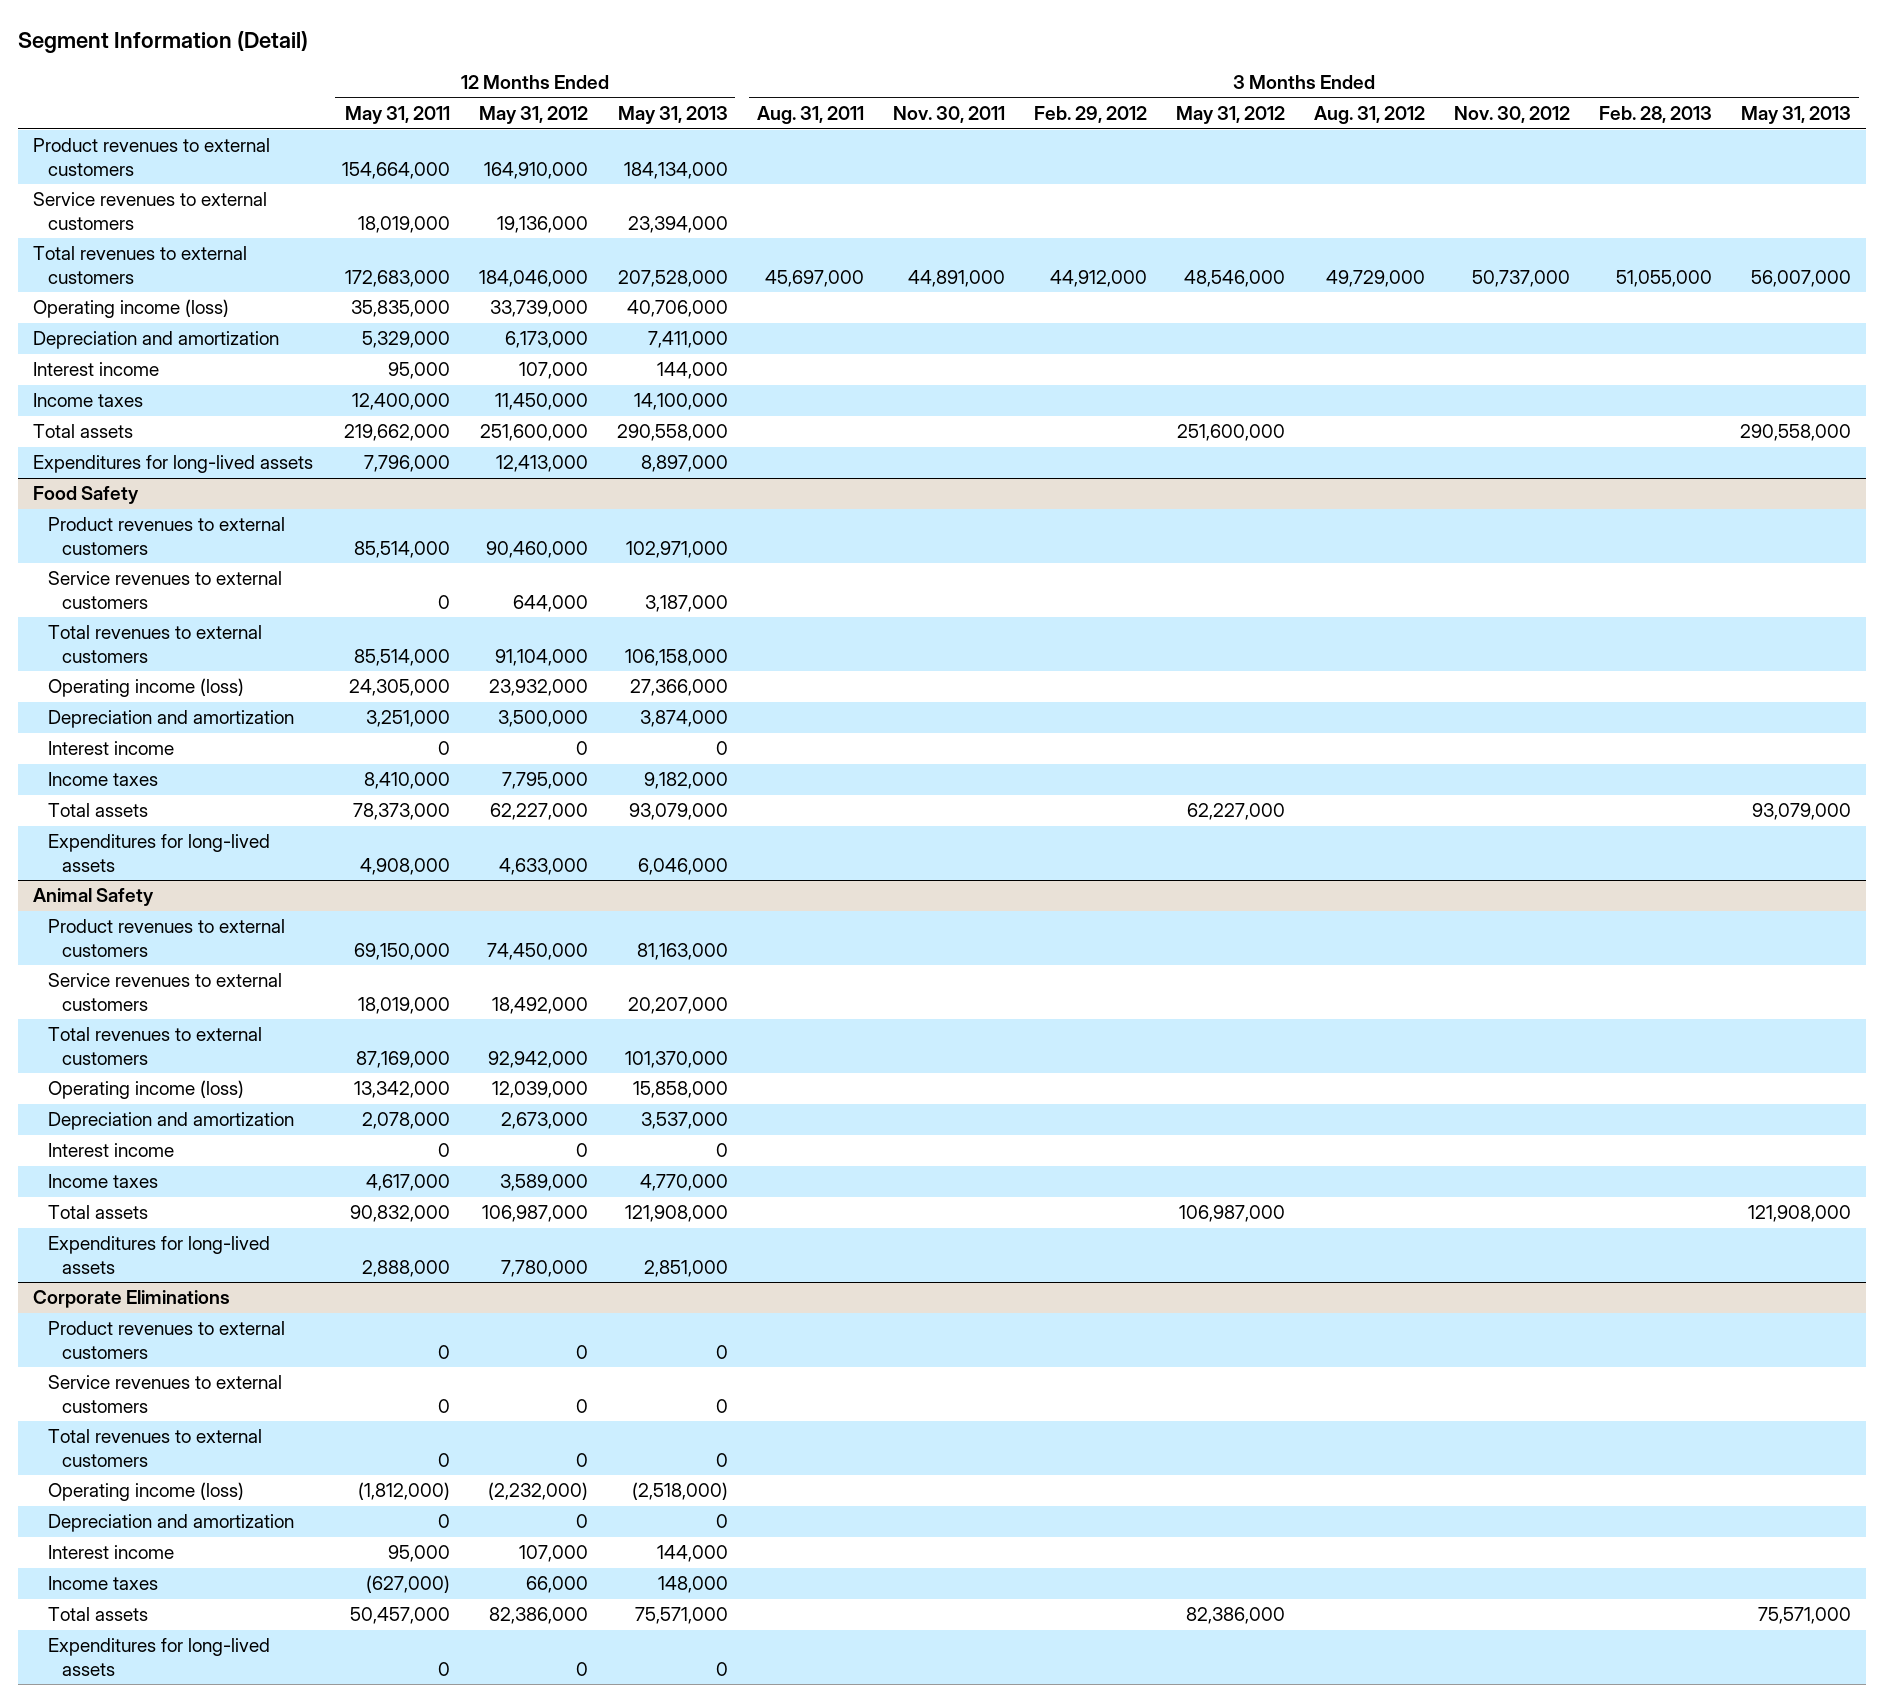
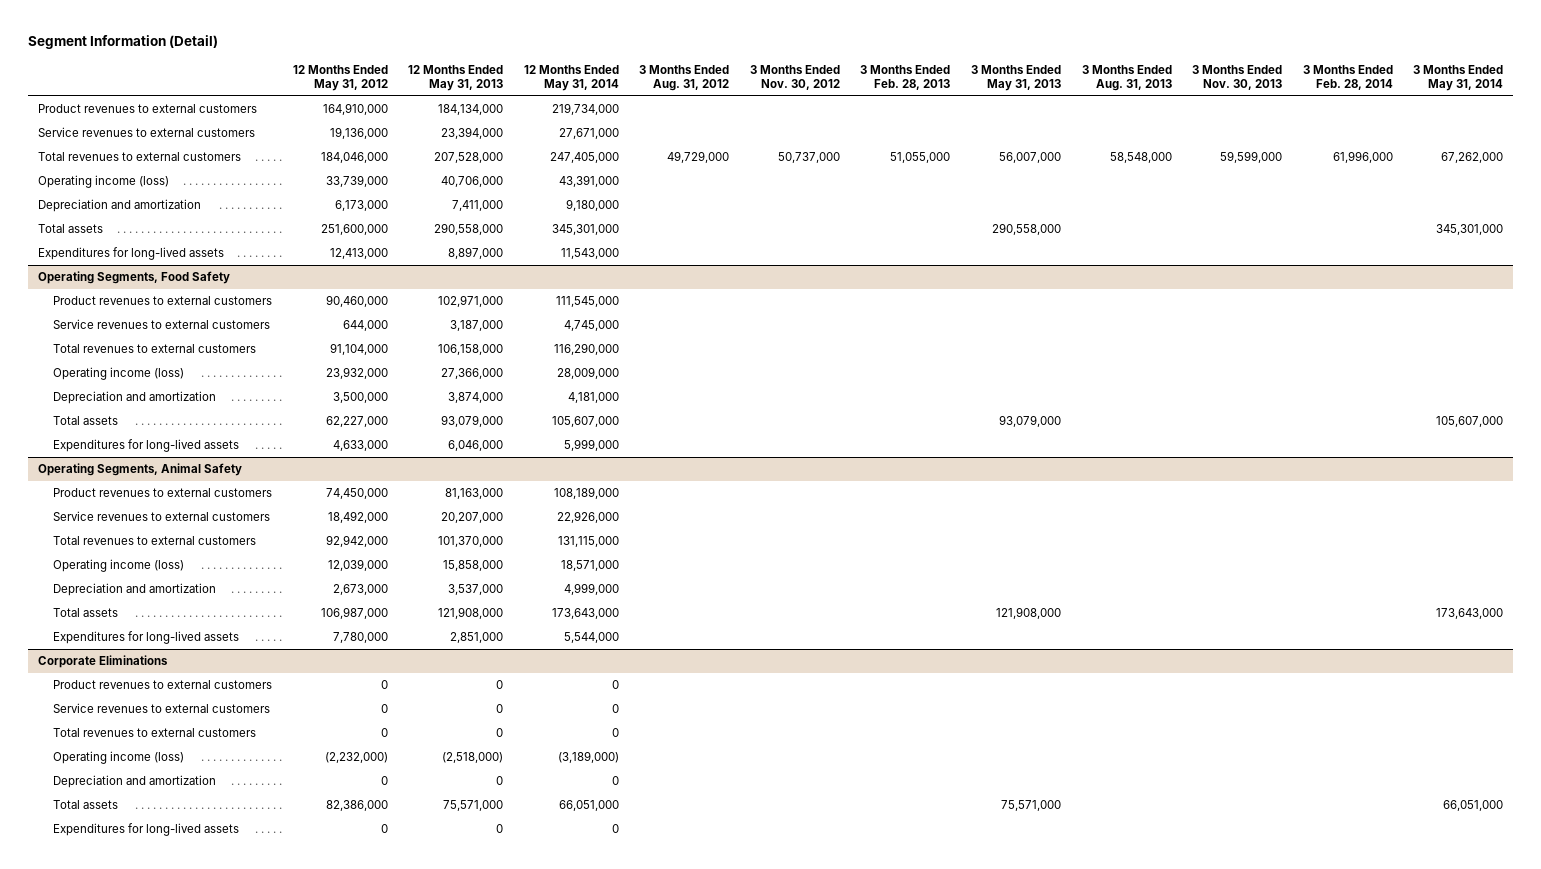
- | 12 Months Ended May 31, 2011 | 12 Months Ended May 31, 2012 | 12 Months Ended May 31, 2013 | 3 Months Ended Aug. 31, 2011 | 3 Months Ended Nov. 30, 2011 | 3 Months Ended Feb. 29, 2012 | 3 Months Ended May 31, 2012 | 3 Months Ended Aug. 31, 2012 | 3 Months Ended Nov. 30, 2012 | 3 Months Ended Feb. 28, 2013 | 3 Months Ended May 31, 2013
+ | 12 Months Ended May 31, 2012 | 12 Months Ended May 31, 2013 | 12 Months Ended May 31, 2014 | 3 Months Ended Aug. 31, 2012 | 3 Months Ended Nov. 30, 2012 | 3 Months Ended Feb. 28, 2013 | 3 Months Ended May 31, 2013 | 3 Months Ended Aug. 31, 2013 | 3 Months Ended Nov. 30, 2013 | 3 Months Ended Feb. 28, 2014 | 3 Months Ended May 31, 2014
- Interest income | 95,000 | 107,000 | 144,000 | | | | | | | |
- Income taxes | 12,400,000 | 11,450,000 | 14,100,000 | | | | | | | |
- Food Safety
+ Operating Segments, Food Safety
- Interest income | 0 | 0 | 0 | | | | | | | |
- Income taxes | 8,410,000 | 7,795,000 | 9,182,000 | | | | | | | |
- Animal Safety
+ Operating Segments, Animal Safety
- Interest income | 0 | 0 | 0 | | | | | | | |
- Income taxes | 4,617,000 | 3,589,000 | 4,770,000 | | | | | | | |
@ Corporate Eliminations
- Interest income | 95,000 | 107,000 | 144,000 | | | | | | | |
- Income taxes | (627,000) | 66,000 | 148,000 | | | | | | | |

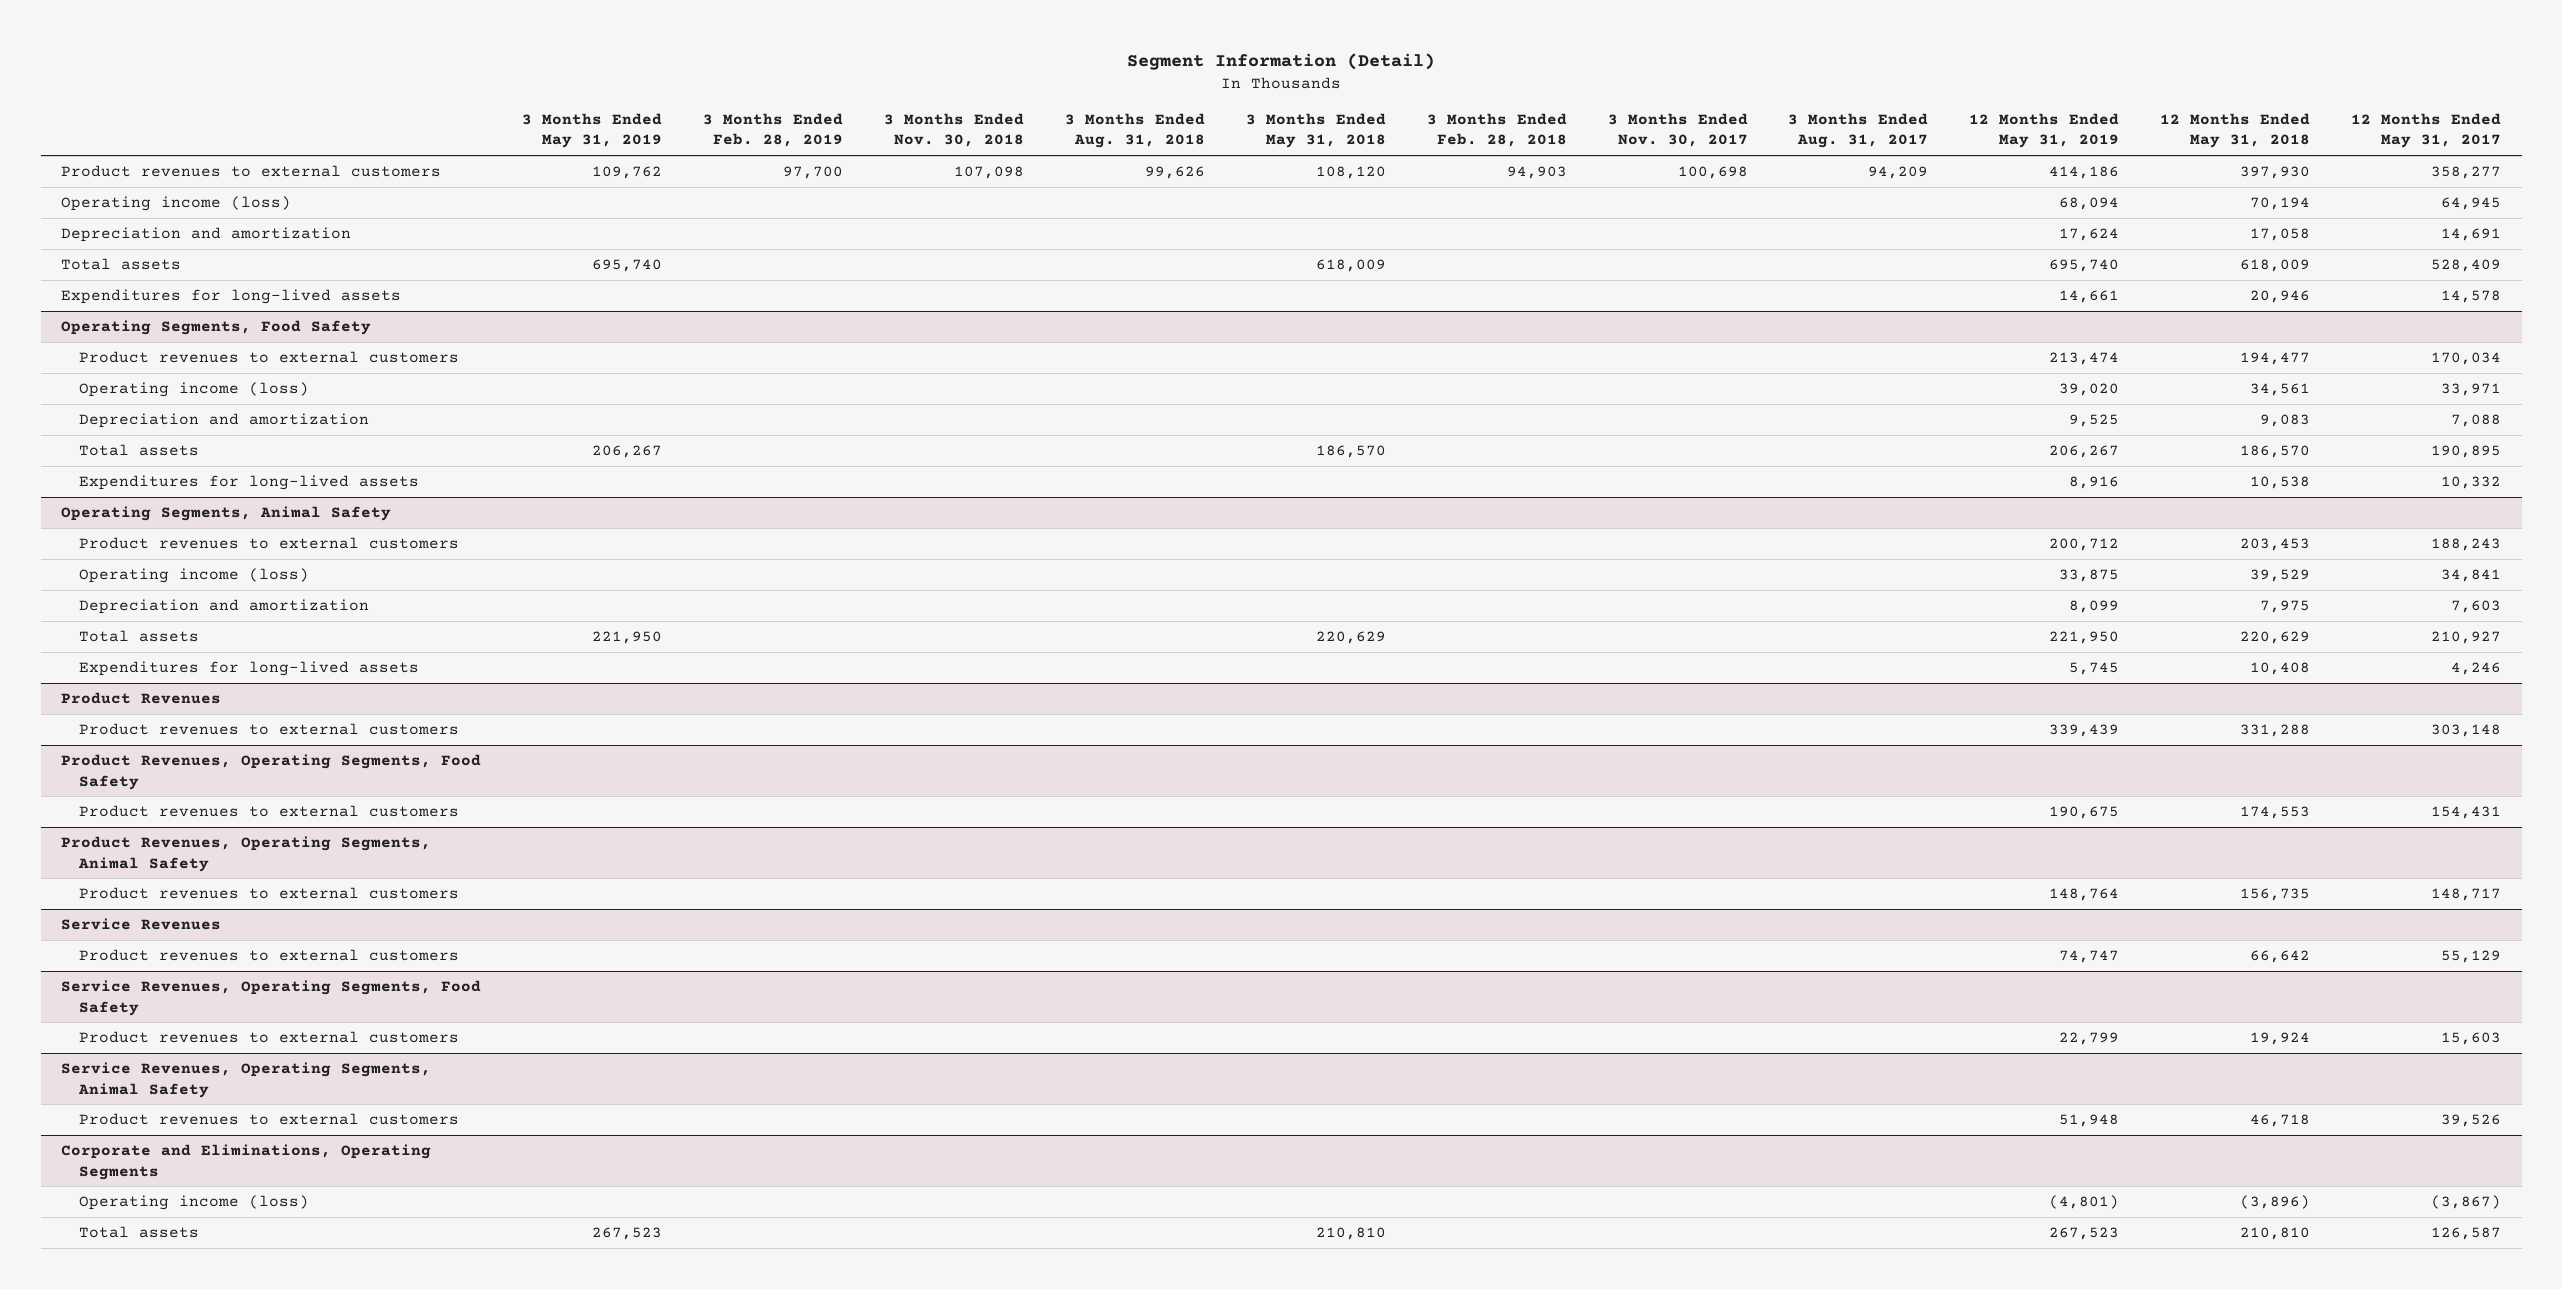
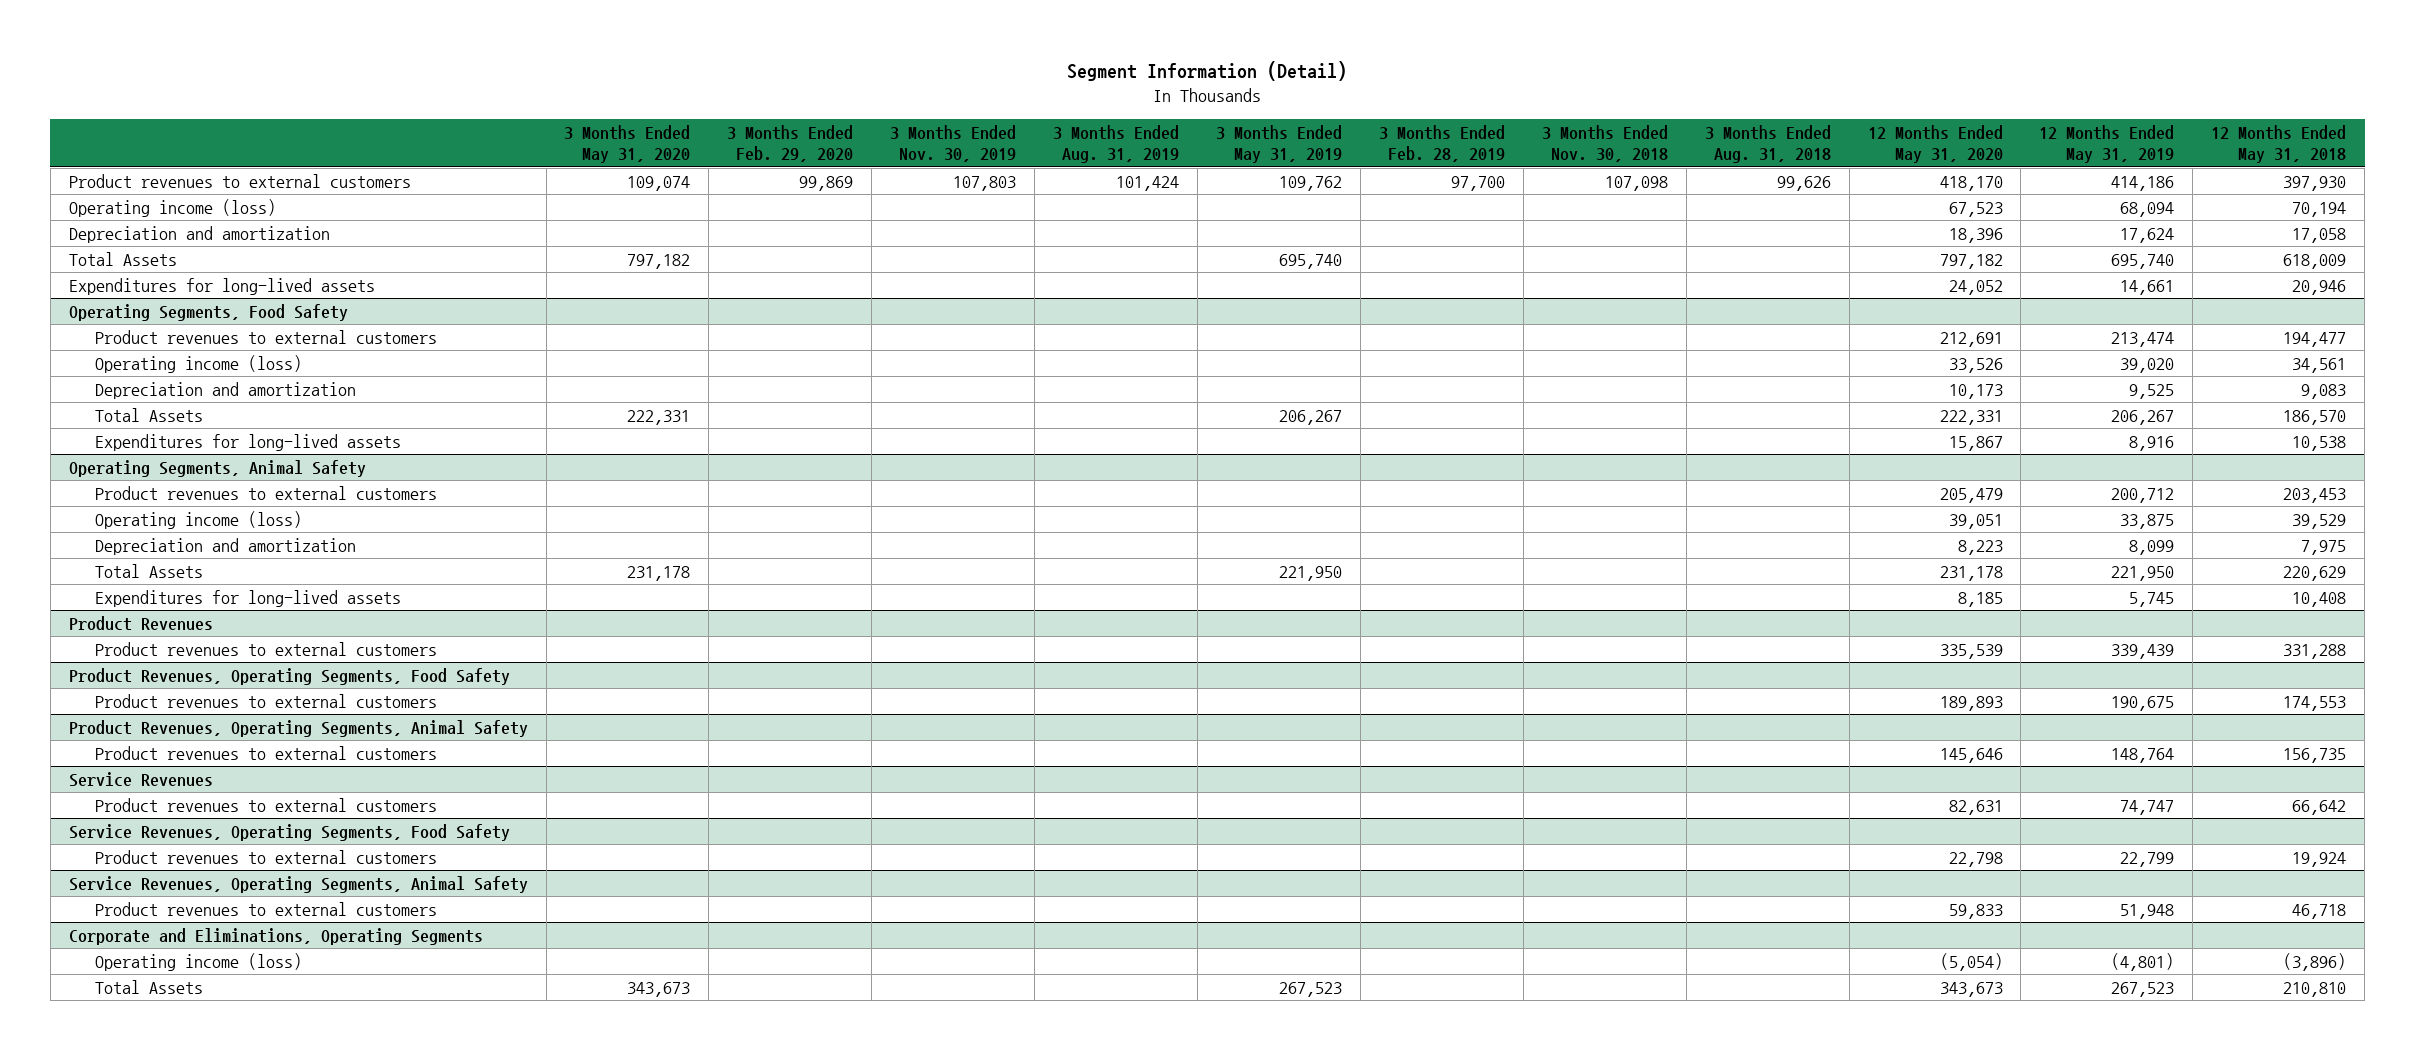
- | 3 Months Ended May 31, 2019 | 3 Months Ended Feb. 28, 2019 | 3 Months Ended Nov. 30, 2018 | 3 Months Ended Aug. 31, 2018 | 3 Months Ended May 31, 2018 | 3 Months Ended Feb. 28, 2018 | 3 Months Ended Nov. 30, 2017 | 3 Months Ended Aug. 31, 2017 | 12 Months Ended May 31, 2019 | 12 Months Ended May 31, 2018 | 12 Months Ended May 31, 2017
+ | 3 Months Ended May 31, 2020 | 3 Months Ended Feb. 29, 2020 | 3 Months Ended Nov. 30, 2019 | 3 Months Ended Aug. 31, 2019 | 3 Months Ended May 31, 2019 | 3 Months Ended Feb. 28, 2019 | 3 Months Ended Nov. 30, 2018 | 3 Months Ended Aug. 31, 2018 | 12 Months Ended May 31, 2020 | 12 Months Ended May 31, 2019 | 12 Months Ended May 31, 2018
- Total assets | 695,740 | | | | 618,009 | | | | 695,740 | 618,009 | 528,409
+ Total Assets | 797,182 | | | | 695,740 | | | | 797,182 | 695,740 | 618,009
@ Operating Segments, Food Safety
- Total assets | 206,267 | | | | 186,570 | | | | 206,267 | 186,570 | 190,895
+ Total Assets | 222,331 | | | | 206,267 | | | | 222,331 | 206,267 | 186,570
@ Operating Segments, Animal Safety
- Total assets | 221,950 | | | | 220,629 | | | | 221,950 | 220,629 | 210,927
+ Total Assets | 231,178 | | | | 221,950 | | | | 231,178 | 221,950 | 220,629
@ Corporate and Eliminations, Operating Segments
- Total assets | 267,523 | | | | 210,810 | | | | 267,523 | 210,810 | 126,587
+ Total Assets | 343,673 | | | | 267,523 | | | | 343,673 | 267,523 | 210,810

